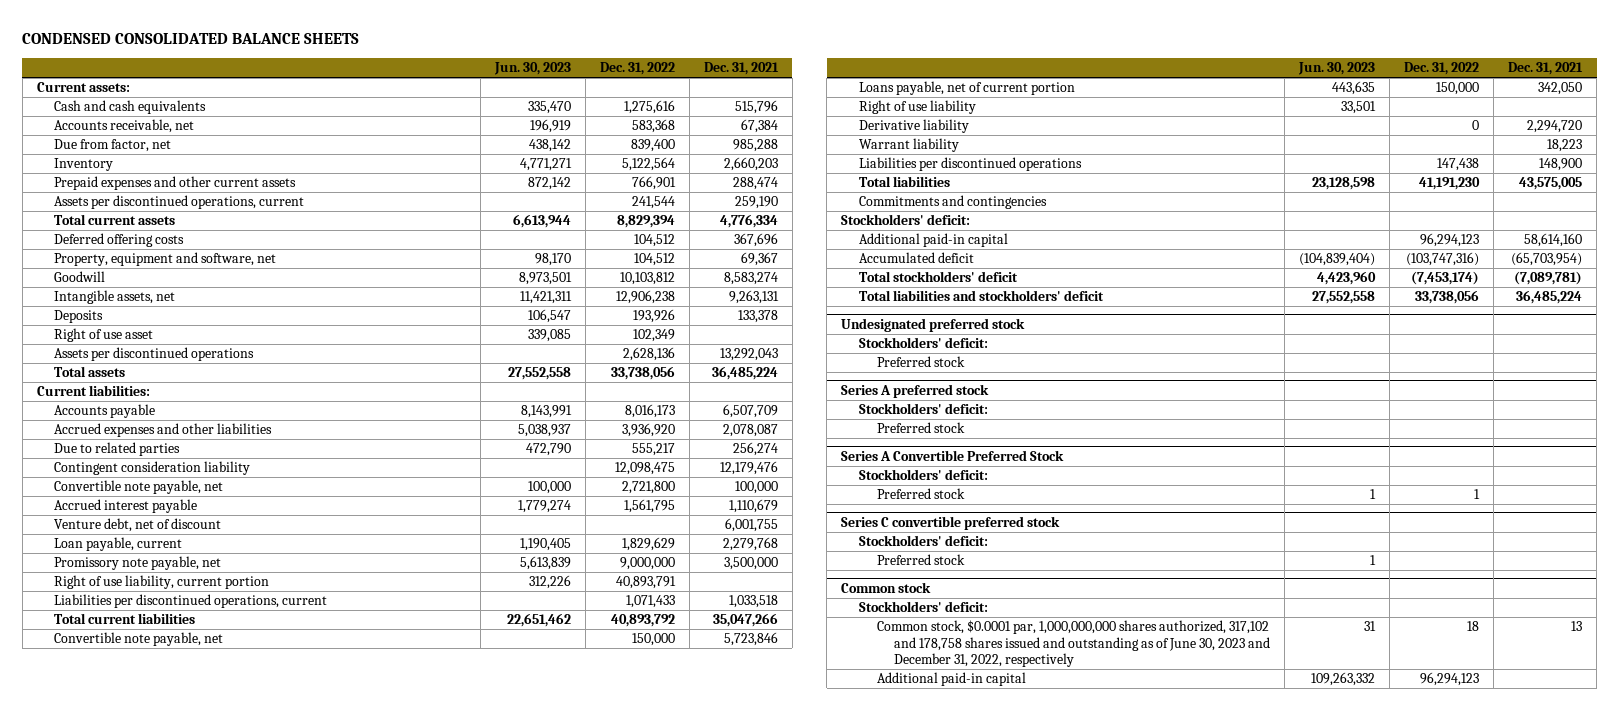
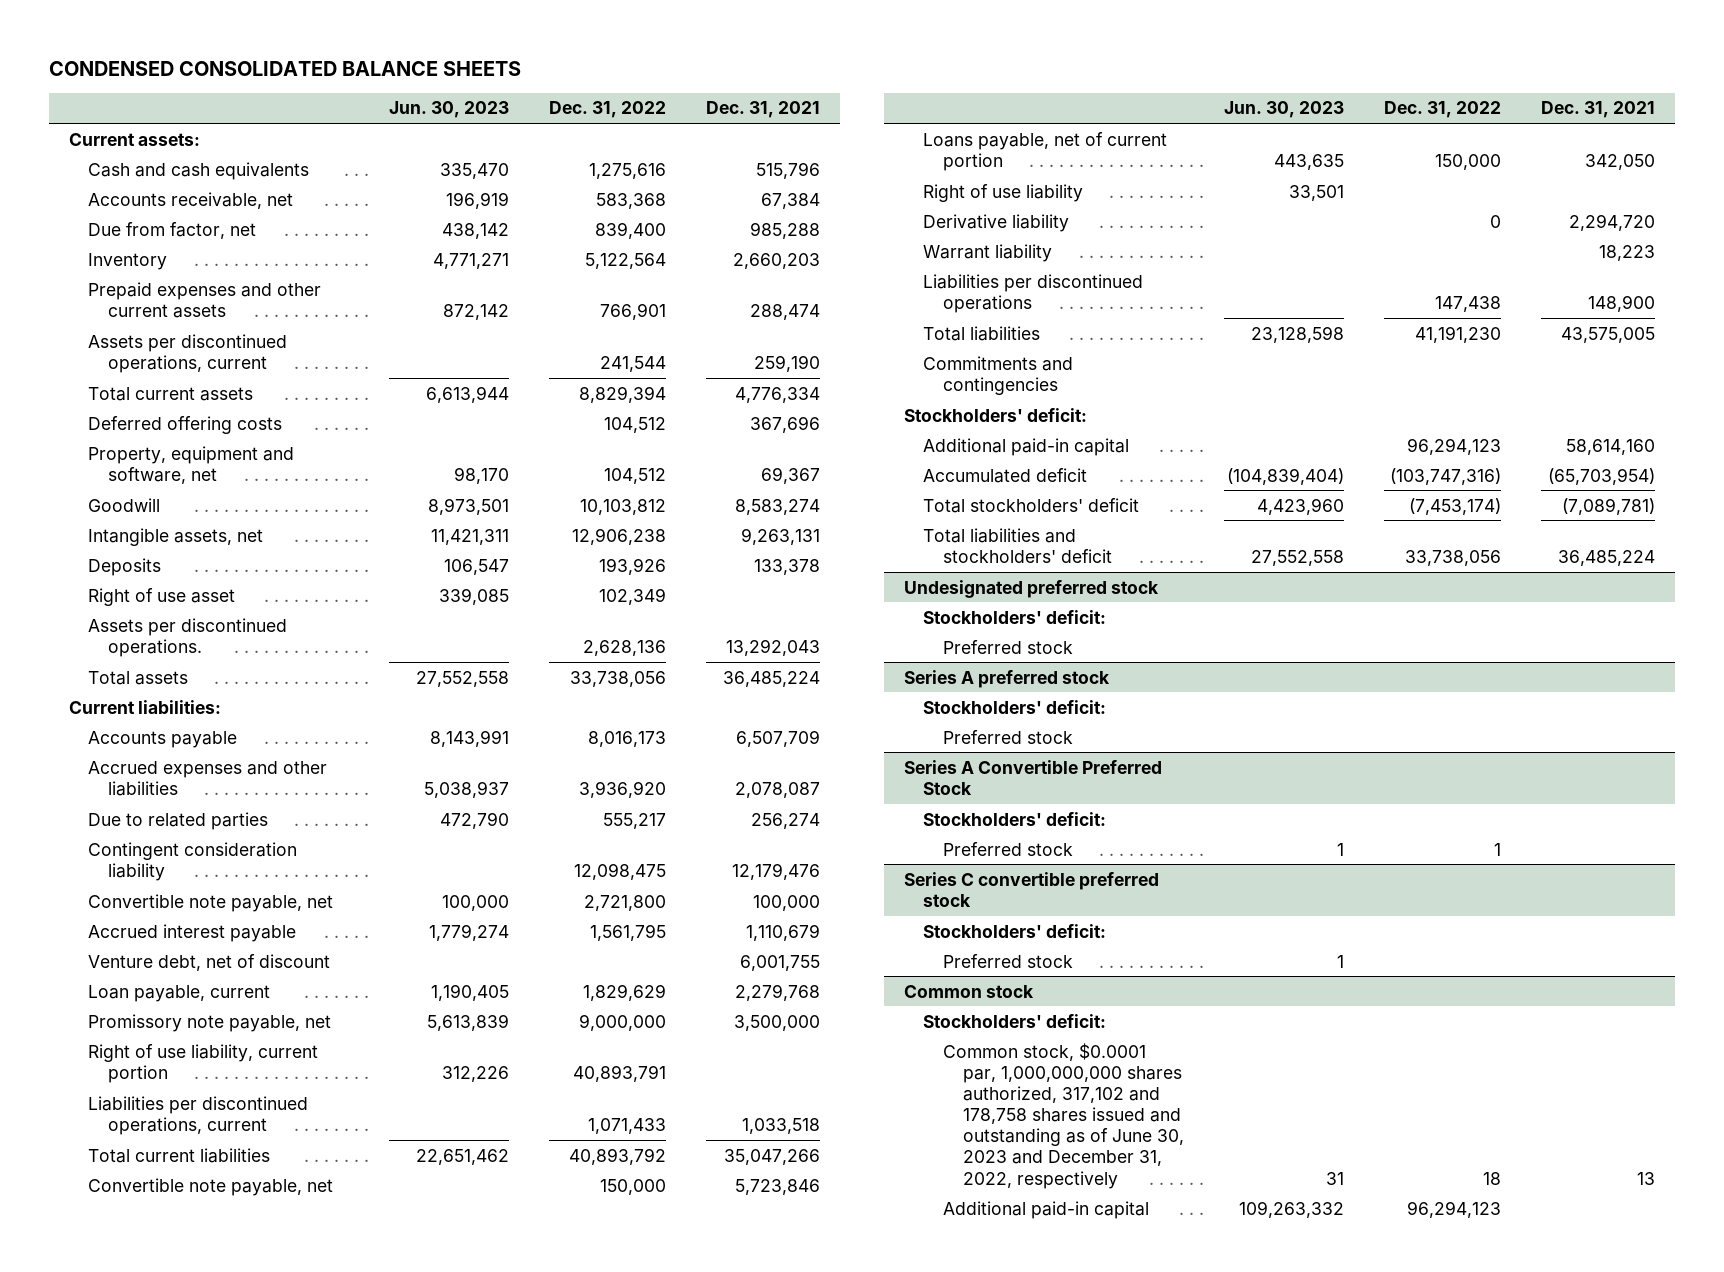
- Assets per discontinued operations | | 2,628,136 | 13,292,043
+ Assets per discontinued operations. | | 2,628,136 | 13,292,043

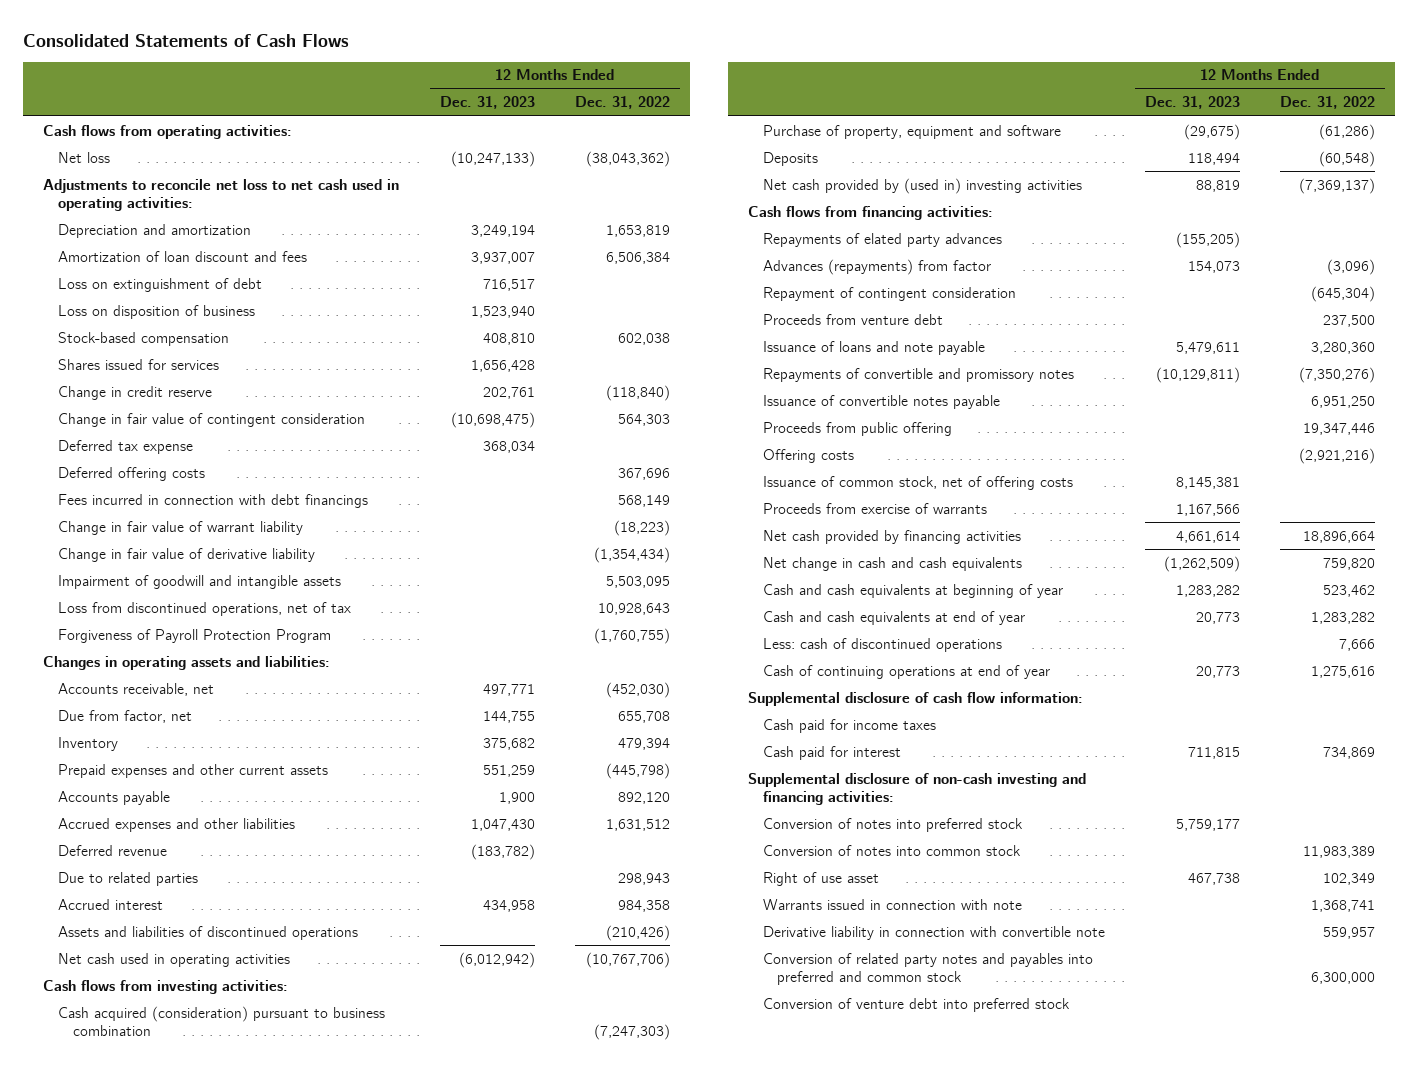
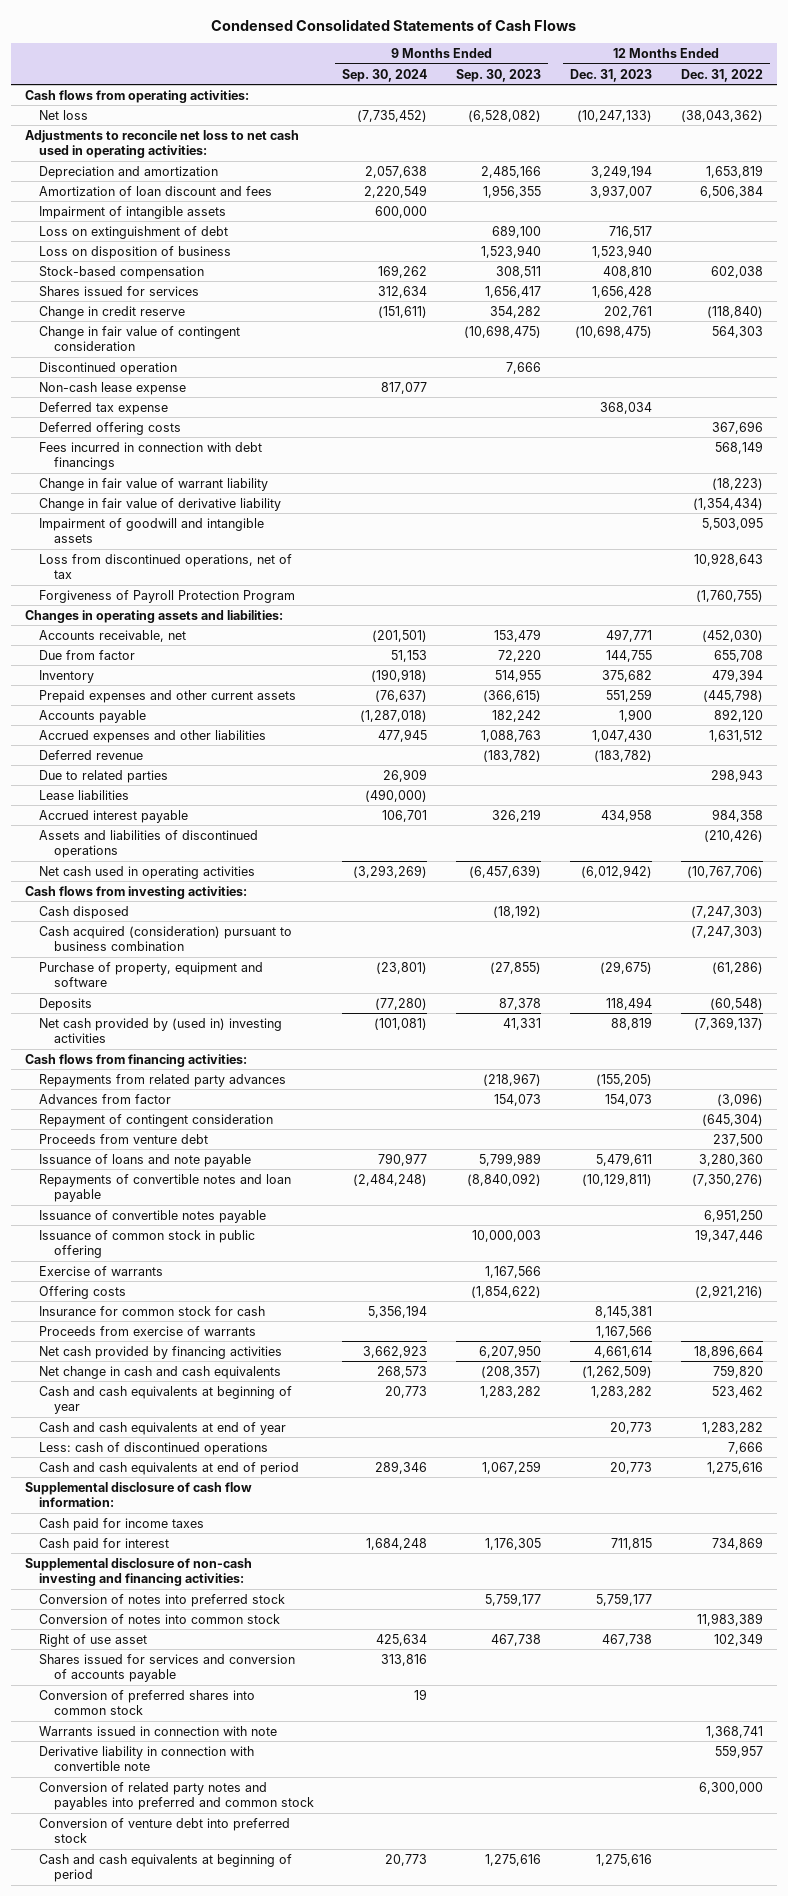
- Consolidated Statements of Cash Flows
+ Condensed Consolidated Statements of Cash Flows
- | 12 Months Ended Dec. 31, 2023 | 12 Months Ended Dec. 31, 2022
+ | 9 Months Ended Sep. 30, 2024 | 9 Months Ended Sep. 30, 2023 | 12 Months Ended Dec. 31, 2023 | 12 Months Ended Dec. 31, 2022
+ Impairment of intangible assets | 600,000 | | |
+ Discontinued operation | | 7,666 | |
+ Non-cash lease expense | 817,077 | | |
- Due from factor, net | 144,755 | 655,708
+ Due from factor | 51,153 | 72,220 | 144,755 | 655,708
- Accrued interest | 434,958 | 984,358
+ Lease liabilities | (490,000) | | |
+ Accrued interest payable | 106,701 | 326,219 | 434,958 | 984,358
+ Cash disposed | | (18,192) | | (7,247,303)
- Repayments of elated party advances | (155,205) |
- Advances (repayments) from factor | 154,073 | (3,096)
+ Repayments from related party advances | | (218,967) | (155,205) |
+ Advances from factor | | 154,073 | 154,073 | (3,096)
- Repayments of convertible and promissory notes | (10,129,811) | (7,350,276)
+ Repayments of convertible notes and loan payable | (2,484,248) | (8,840,092) | (10,129,811) | (7,350,276)
- Proceeds from public offering | | 19,347,446
+ Issuance of common stock in public offering | | 10,000,003 | | 19,347,446
+ Exercise of warrants | | 1,167,566 | |
- Issuance of common stock, net of offering costs | 8,145,381 |
+ Insurance for common stock for cash | 5,356,194 | | 8,145,381 |
- Cash of continuing operations at end of year | 20,773 | 1,275,616
+ Cash and cash equivalents at end of period | 289,346 | 1,067,259 | 20,773 | 1,275,616
+ Shares issued for services and conversion of accounts payable | 313,816 | | |
+ Conversion of preferred shares into common stock | 19 | | |
+ Cash and cash equivalents at beginning of period | 20,773 | 1,275,616 | 1,275,616 |

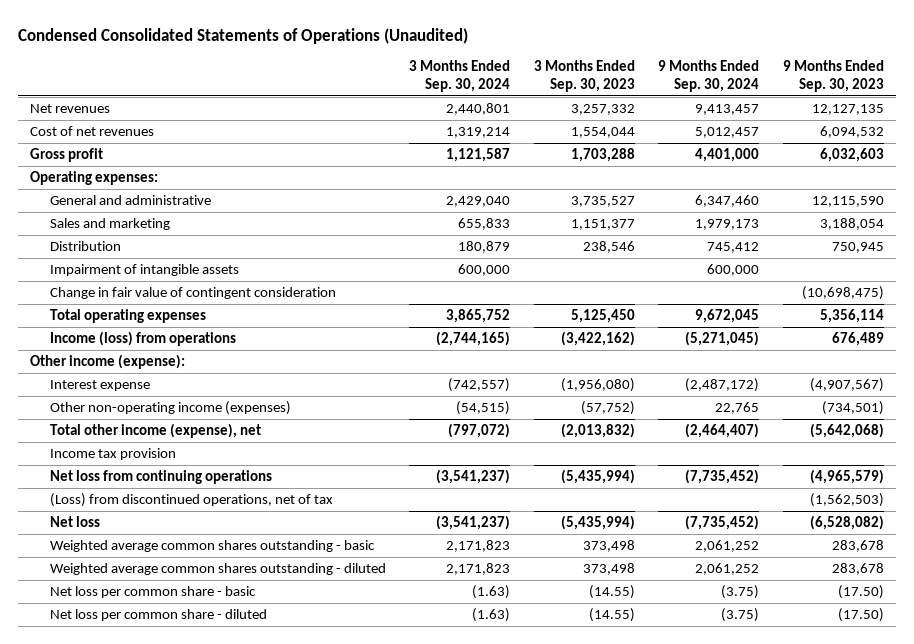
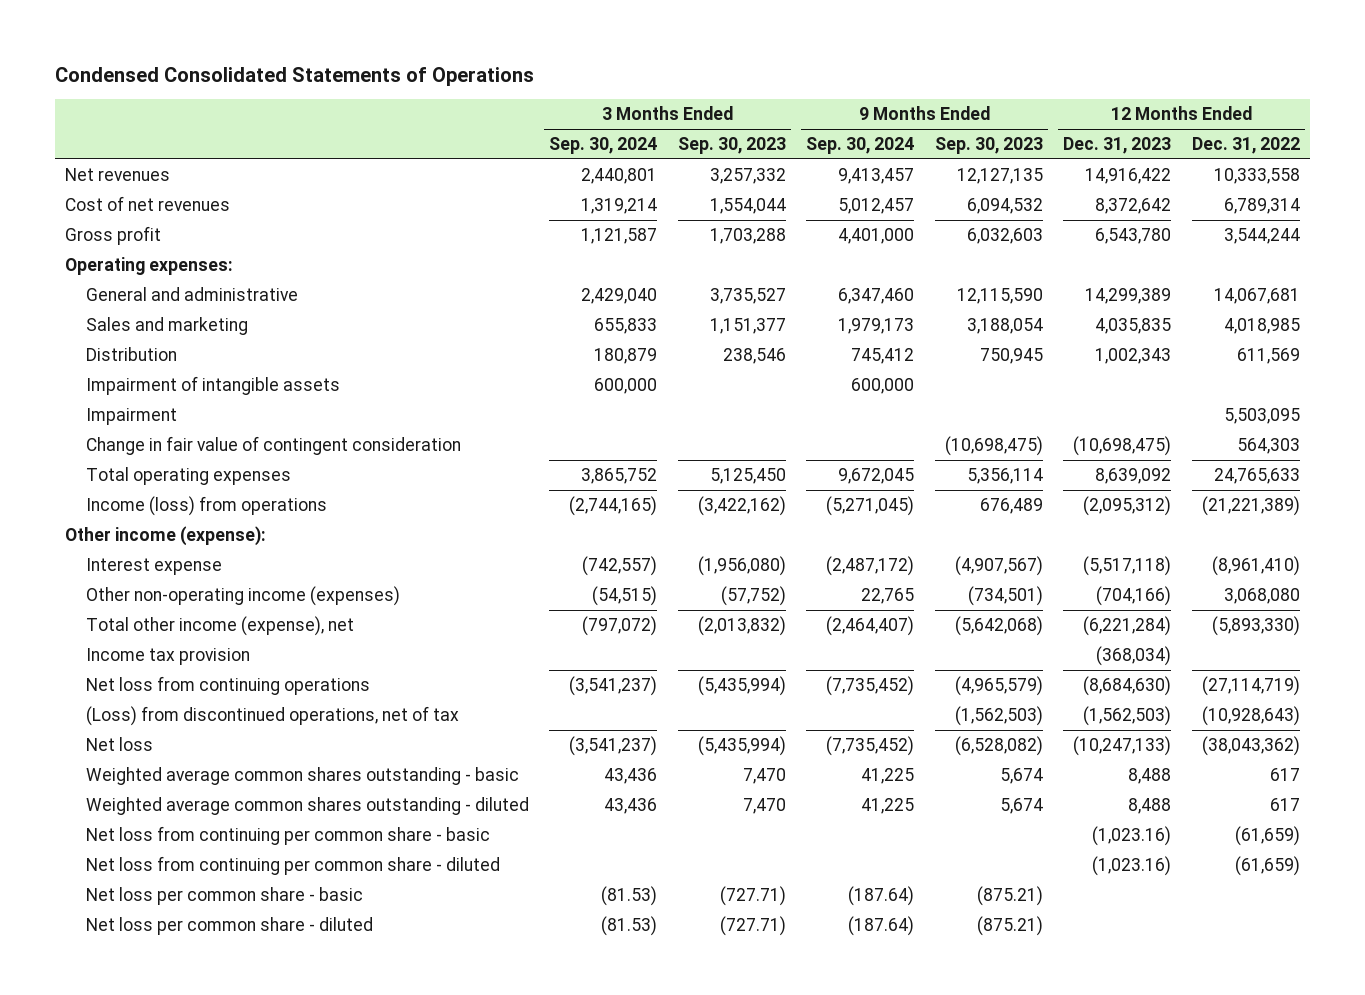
- Condensed Consolidated Statements of Operations (Unaudited)
+ Condensed Consolidated Statements of Operations
- | 3 Months Ended Sep. 30, 2024 | 3 Months Ended Sep. 30, 2023 | 9 Months Ended Sep. 30, 2024 | 9 Months Ended Sep. 30, 2023
+ | 3 Months Ended Sep. 30, 2024 | 3 Months Ended Sep. 30, 2023 | 9 Months Ended Sep. 30, 2024 | 9 Months Ended Sep. 30, 2023 | 12 Months Ended Dec. 31, 2023 | 12 Months Ended Dec. 31, 2022
+ Impairment | | | | | | 5,503,095
- Weighted average common shares outstanding - basic | 2,171,823 | 373,498 | 2,061,252 | 283,678
- Weighted average common shares outstanding - diluted | 2,171,823 | 373,498 | 2,061,252 | 283,678
- Net loss per common share - basic | (1.63) | (14.55) | (3.75) | (17.50)
- Net loss per common share - diluted | (1.63) | (14.55) | (3.75) | (17.50)
+ Weighted average common shares outstanding - basic | 43,436 | 7,470 | 41,225 | 5,674 | 8,488 | 617
+ Weighted average common shares outstanding - diluted | 43,436 | 7,470 | 41,225 | 5,674 | 8,488 | 617
+ Net loss from continuing per common share - basic | | | | | (1,023.16) | (61,659)
+ Net loss from continuing per common share - diluted | | | | | (1,023.16) | (61,659)
+ Net loss per common share - basic | (81.53) | (727.71) | (187.64) | (875.21) | |
+ Net loss per common share - diluted | (81.53) | (727.71) | (187.64) | (875.21) | |

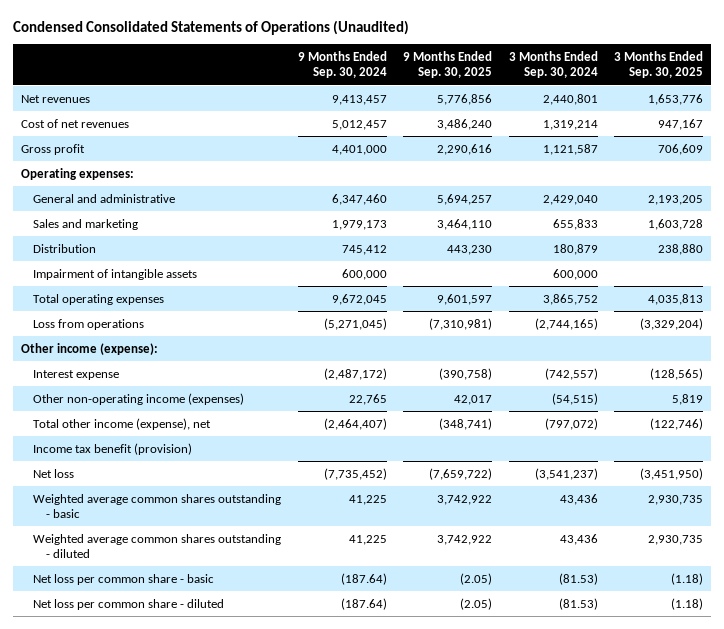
- Condensed Consolidated Statements of Operations
+ Condensed Consolidated Statements of Operations (Unaudited)
- | 3 Months Ended Sep. 30, 2024 | 3 Months Ended Sep. 30, 2023 | 9 Months Ended Sep. 30, 2024 | 9 Months Ended Sep. 30, 2023 | 12 Months Ended Dec. 31, 2023 | 12 Months Ended Dec. 31, 2022
+ | 9 Months Ended Sep. 30, 2024 | 9 Months Ended Sep. 30, 2025 | 3 Months Ended Sep. 30, 2024 | 3 Months Ended Sep. 30, 2025
- Impairment | | | | | | 5,503,095
- Change in fair value of contingent consideration | | | | (10,698,475) | (10,698,475) | 564,303
- Income (loss) from operations | (2,744,165) | (3,422,162) | (5,271,045) | 676,489 | (2,095,312) | (21,221,389)
+ Loss from operations | (5,271,045) | (7,310,981) | (2,744,165) | (3,329,204)
- Income tax provision | | | | | (368,034) |
- Net loss from continuing operations | (3,541,237) | (5,435,994) | (7,735,452) | (4,965,579) | (8,684,630) | (27,114,719)
- (Loss) from discontinued operations, net of tax | | | | (1,562,503) | (1,562,503) | (10,928,643)
+ Income tax benefit (provision)
- Net loss from continuing per common share - basic | | | | | (1,023.16) | (61,659)
- Net loss from continuing per common share - diluted | | | | | (1,023.16) | (61,659)

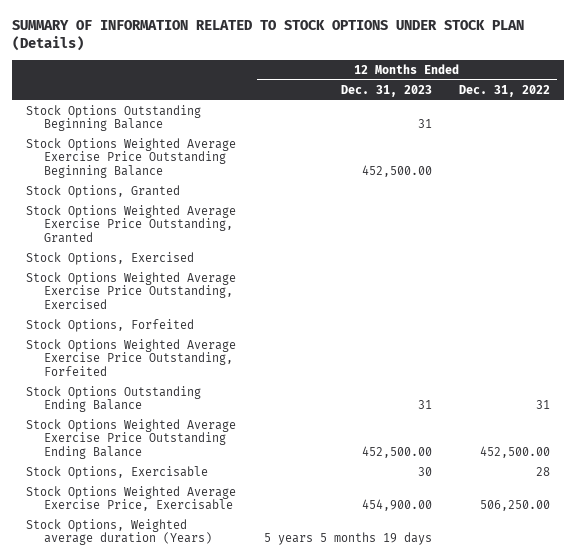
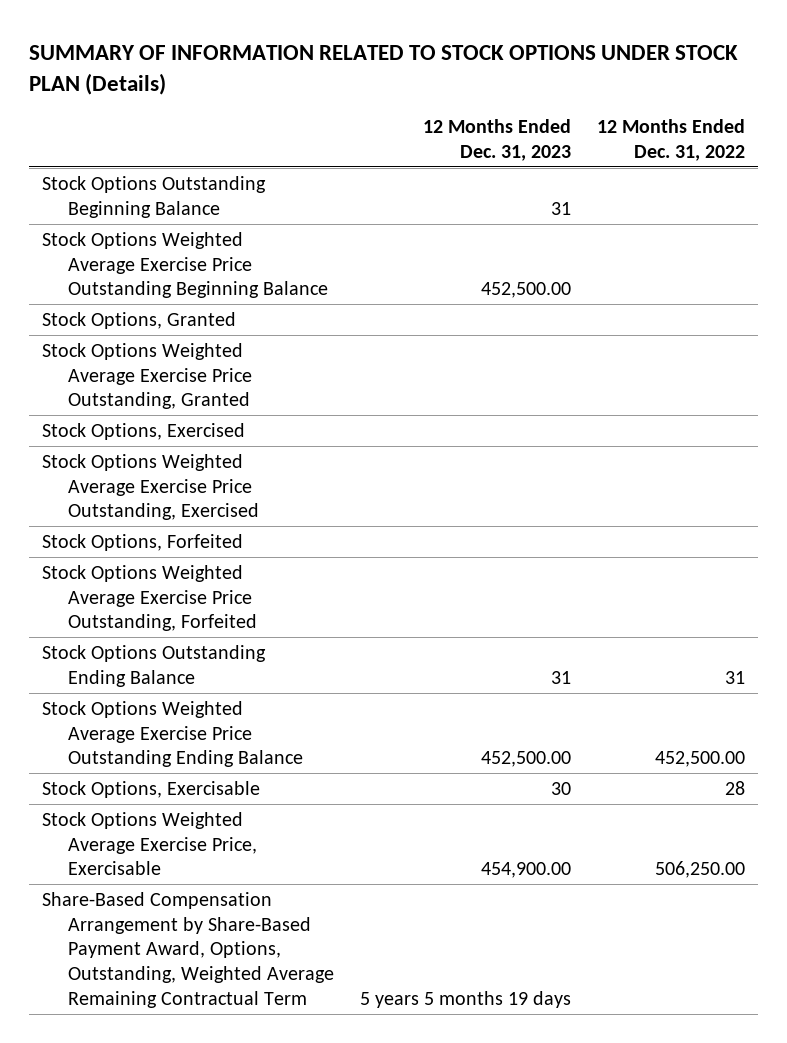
- Stock Options, Weighted average duration (Years) | 5 years 5 months 19 days |
+ Share-Based Compensation Arrangement by Share-Based Payment Award, Options, Outstanding, Weighted Average Remaining Contractual Term | 5 years 5 months 19 days |

